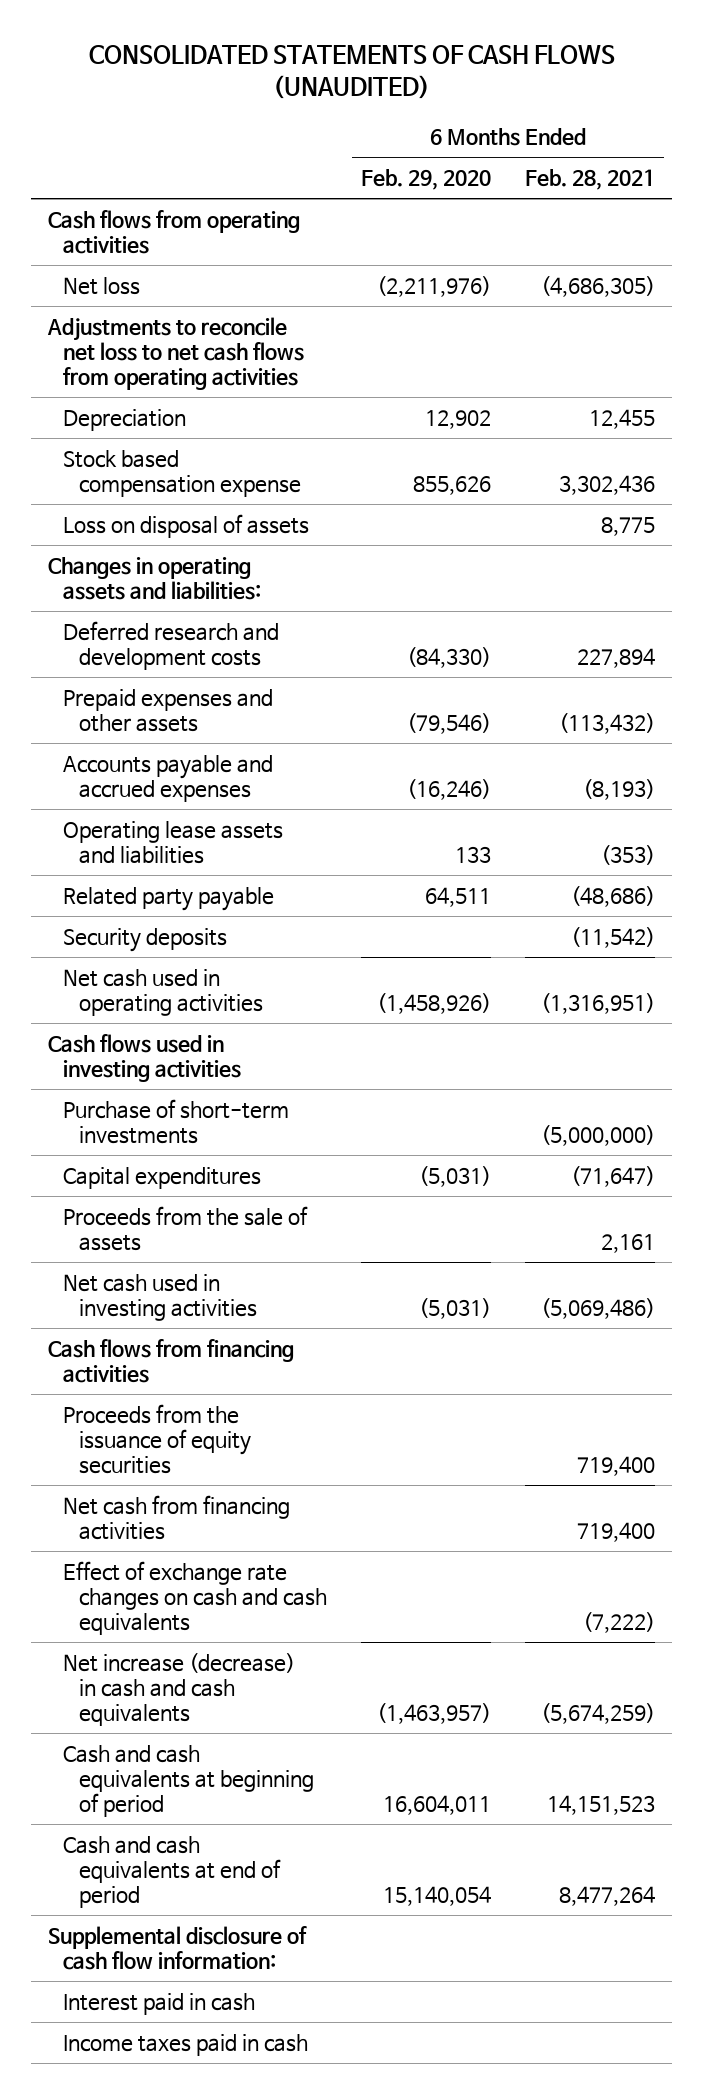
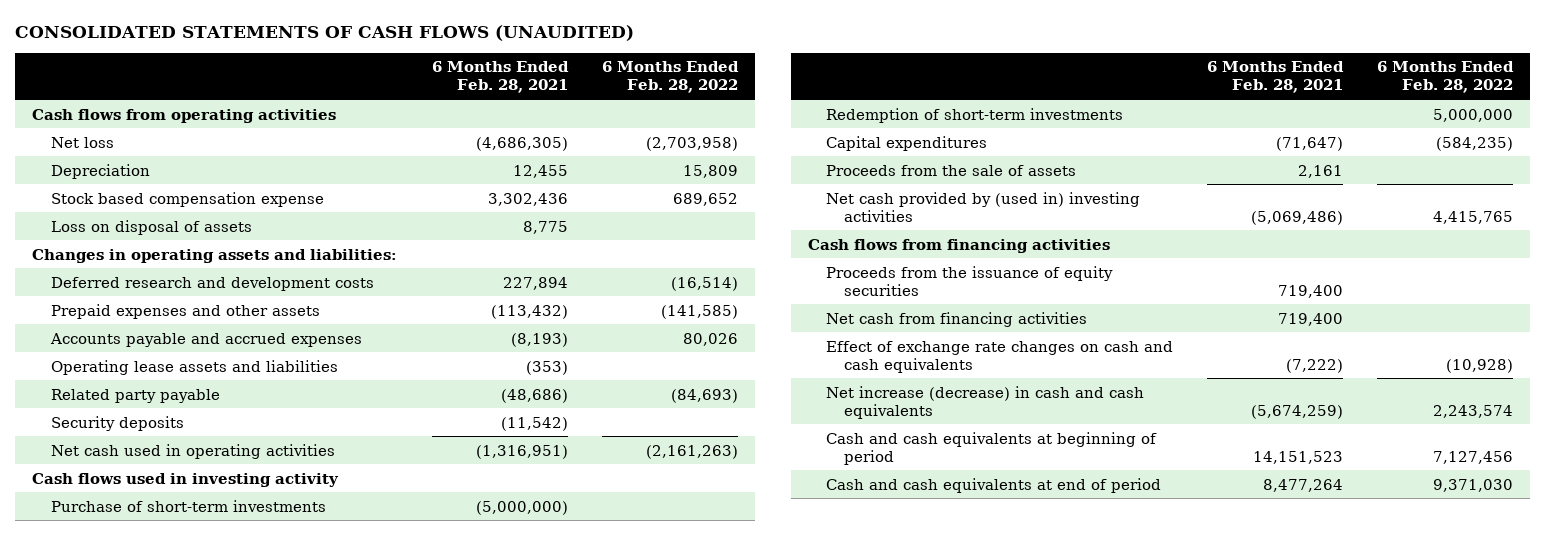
- | 6 Months Ended Feb. 29, 2020 | 6 Months Ended Feb. 28, 2021
+ | 6 Months Ended Feb. 28, 2021 | 6 Months Ended Feb. 28, 2022
- Adjustments to reconcile net loss to net cash flows from operating activities
- Cash flows used in investing activities
+ Cash flows used in investing activity
+ Redemption of short-term investments | | 5,000,000
- Net cash used in investing activities | (5,031) | (5,069,486)
+ Net cash provided by (used in) investing activities | (5,069,486) | 4,415,765
- Supplemental disclosure of cash flow information:
- Interest paid in cash
- Income taxes paid in cash

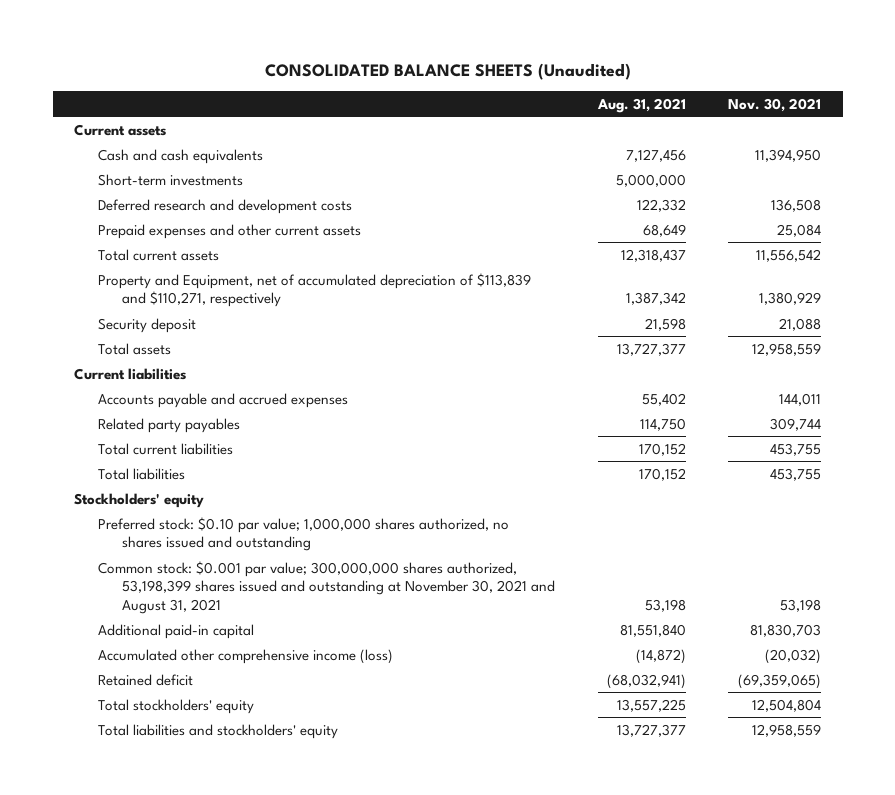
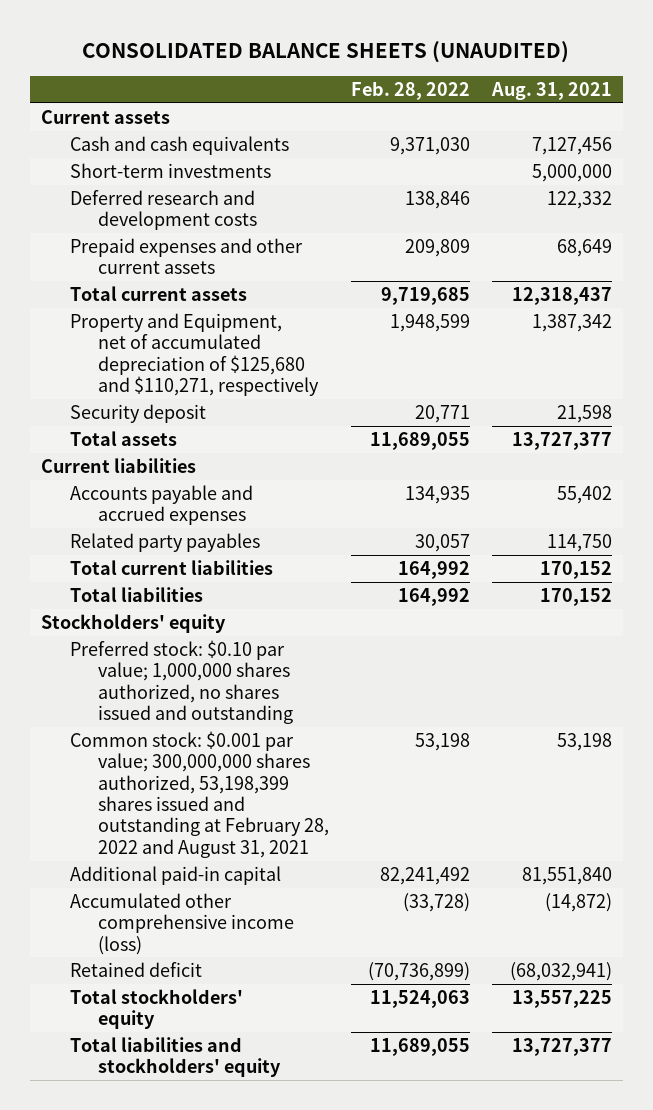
- CONSOLIDATED BALANCE SHEETS (Unaudited)
+ CONSOLIDATED BALANCE SHEETS (UNAUDITED)
- | Aug. 31, 2021 | Nov. 30, 2021
+ | Feb. 28, 2022 | Aug. 31, 2021
- Property and Equipment, net of accumulated depreciation of $113,839 and $110,271, respectively | 1,387,342 | 1,380,929
+ Property and Equipment, net of accumulated depreciation of $125,680 and $110,271, respectively | 1,948,599 | 1,387,342
- Common stock: $0.001 par value; 300,000,000 shares authorized, 53,198,399 shares issued and outstanding at November 30, 2021 and August 31, 2021 | 53,198 | 53,198
+ Common stock: $0.001 par value; 300,000,000 shares authorized, 53,198,399 shares issued and outstanding at February 28, 2022 and August 31, 2021 | 53,198 | 53,198

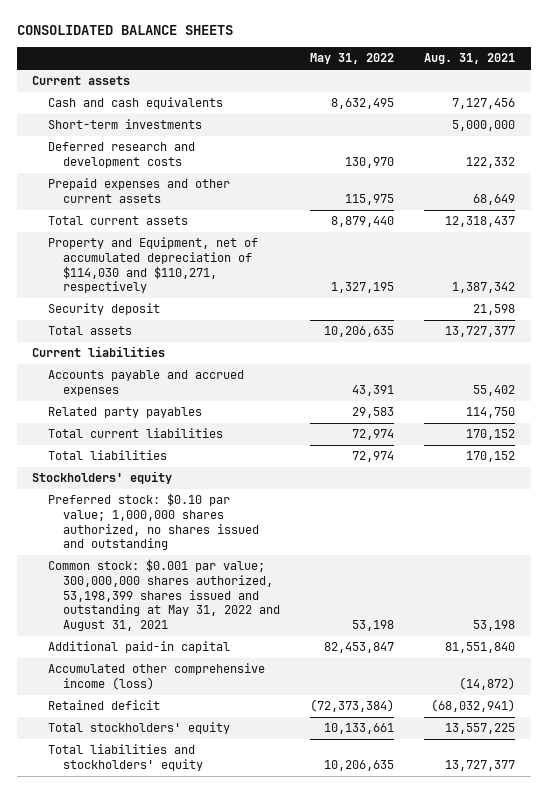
- CONSOLIDATED BALANCE SHEETS (UNAUDITED)
+ CONSOLIDATED BALANCE SHEETS
- | Feb. 28, 2022 | Aug. 31, 2021
+ | May 31, 2022 | Aug. 31, 2021
- Property and Equipment, net of accumulated depreciation of $125,680 and $110,271, respectively | 1,948,599 | 1,387,342
+ Property and Equipment, net of accumulated depreciation of $114,030 and $110,271, respectively | 1,327,195 | 1,387,342
- Common stock: $0.001 par value; 300,000,000 shares authorized, 53,198,399 shares issued and outstanding at February 28, 2022 and August 31, 2021 | 53,198 | 53,198
+ Common stock: $0.001 par value; 300,000,000 shares authorized, 53,198,399 shares issued and outstanding at May 31, 2022 and August 31, 2021 | 53,198 | 53,198

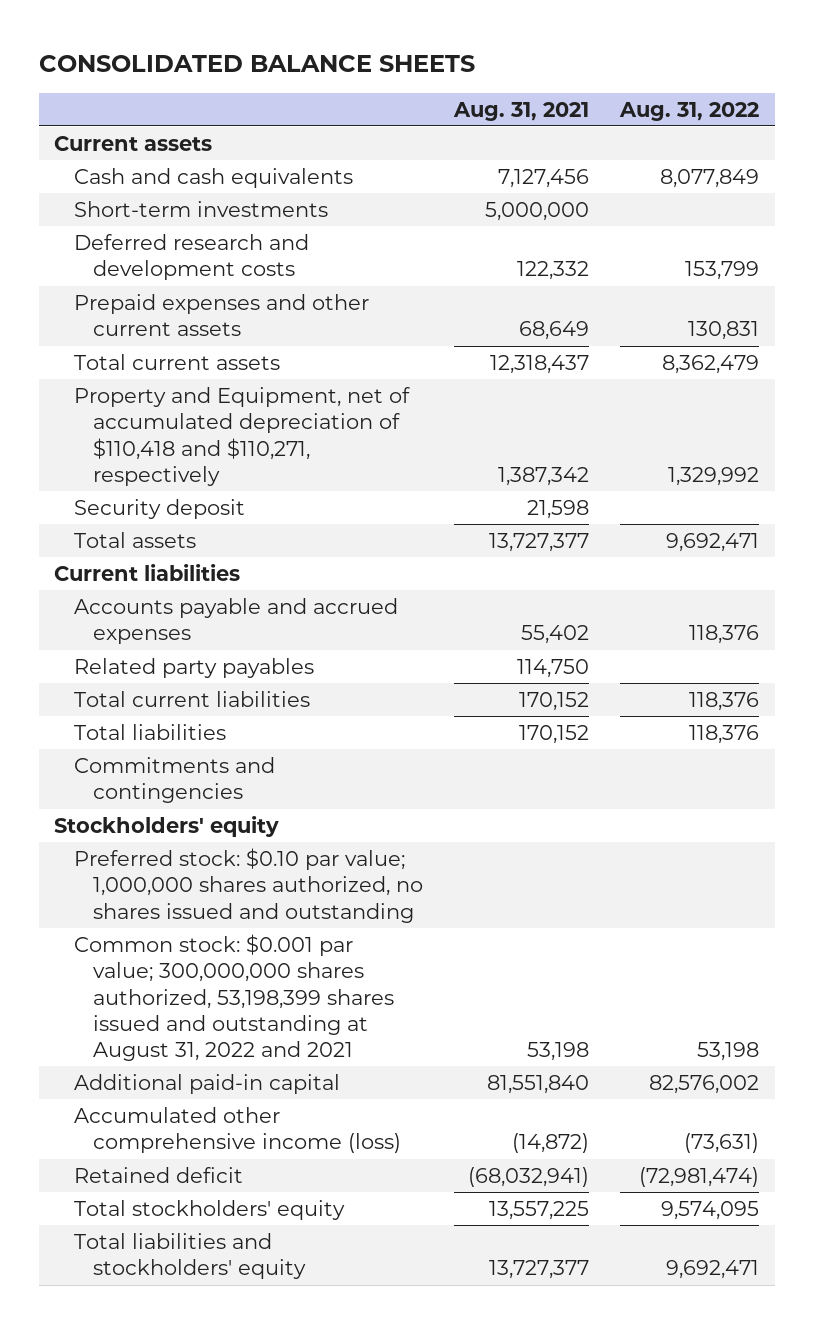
- | May 31, 2022 | Aug. 31, 2021
+ | Aug. 31, 2021 | Aug. 31, 2022
- Property and Equipment, net of accumulated depreciation of $114,030 and $110,271, respectively | 1,327,195 | 1,387,342
+ Property and Equipment, net of accumulated depreciation of $110,418 and $110,271, respectively | 1,387,342 | 1,329,992
+ Commitments and contingencies
- Common stock: $0.001 par value; 300,000,000 shares authorized, 53,198,399 shares issued and outstanding at May 31, 2022 and August 31, 2021 | 53,198 | 53,198
+ Common stock: $0.001 par value; 300,000,000 shares authorized, 53,198,399 shares issued and outstanding at August 31, 2022 and 2021 | 53,198 | 53,198

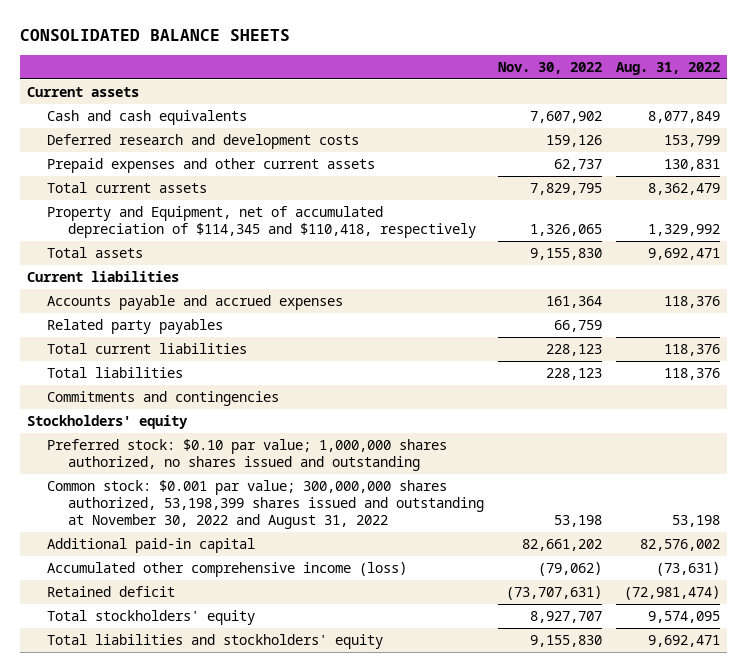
- | Aug. 31, 2021 | Aug. 31, 2022
+ | Nov. 30, 2022 | Aug. 31, 2022
- Short-term investments | 5,000,000 |
- Property and Equipment, net of accumulated depreciation of $110,418 and $110,271, respectively | 1,387,342 | 1,329,992
- Security deposit | 21,598 |
+ Property and Equipment, net of accumulated depreciation of $114,345 and $110,418, respectively | 1,326,065 | 1,329,992
- Common stock: $0.001 par value; 300,000,000 shares authorized, 53,198,399 shares issued and outstanding at August 31, 2022 and 2021 | 53,198 | 53,198
+ Common stock: $0.001 par value; 300,000,000 shares authorized, 53,198,399 shares issued and outstanding at November 30, 2022 and August 31, 2022 | 53,198 | 53,198

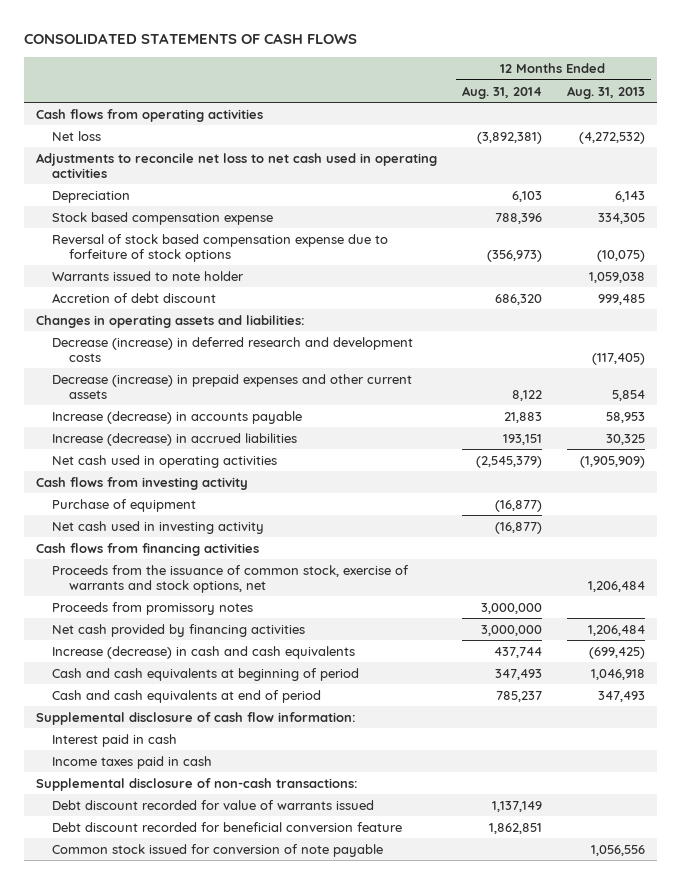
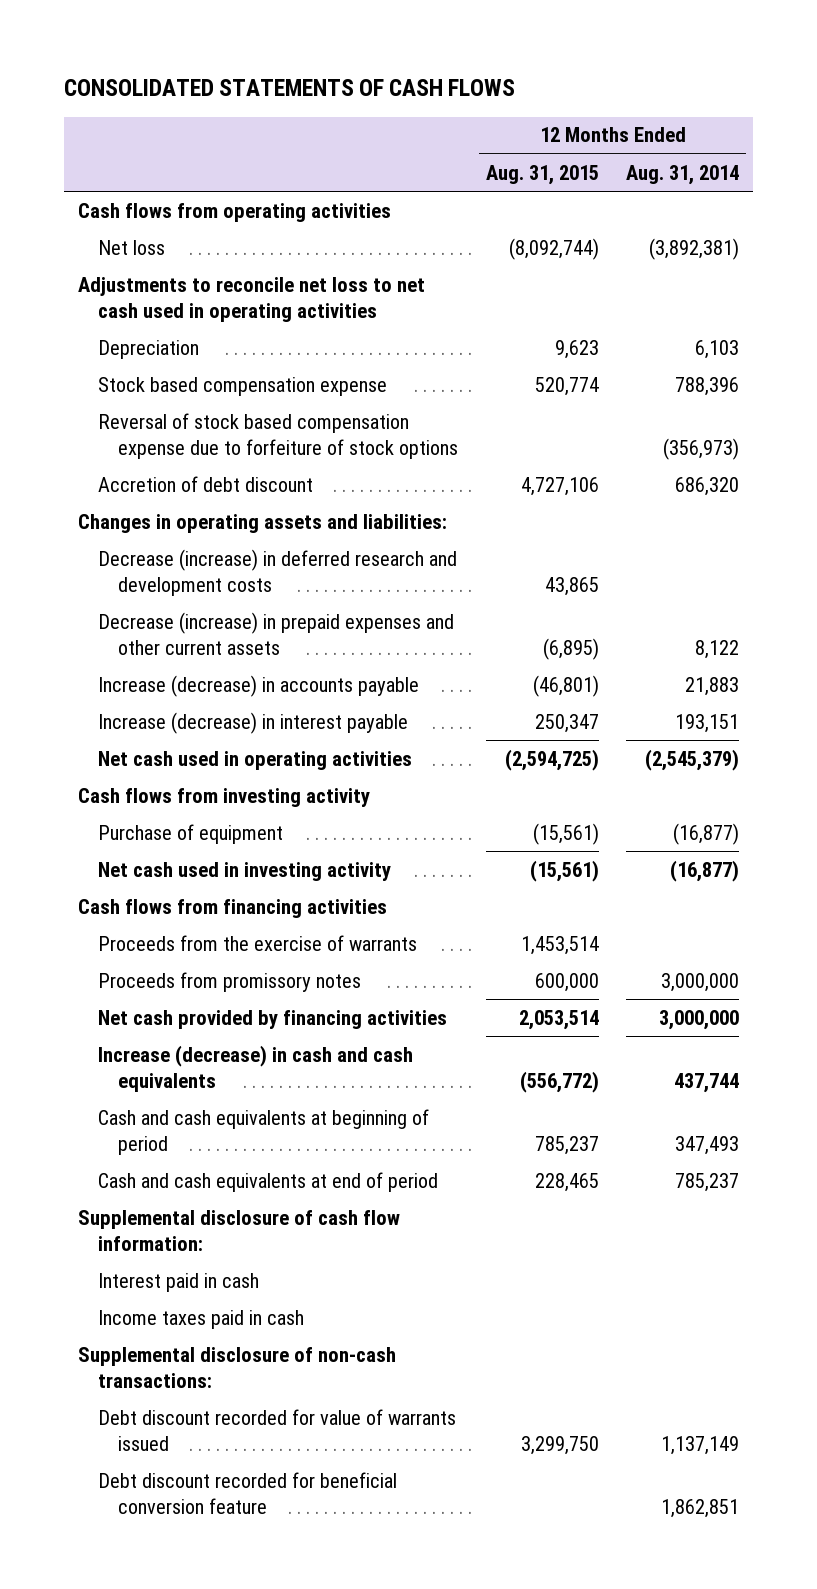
- | 12 Months Ended Aug. 31, 2014 | 12 Months Ended Aug. 31, 2013
+ | 12 Months Ended Aug. 31, 2015 | 12 Months Ended Aug. 31, 2014
- Warrants issued to note holder | | 1,059,038
- Increase (decrease) in accrued liabilities | 193,151 | 30,325
+ Increase (decrease) in interest payable | 250,347 | 193,151
- Proceeds from the issuance of common stock, exercise of warrants and stock options, net | | 1,206,484
+ Proceeds from the exercise of warrants | 1,453,514 |
- Common stock issued for conversion of note payable | | 1,056,556

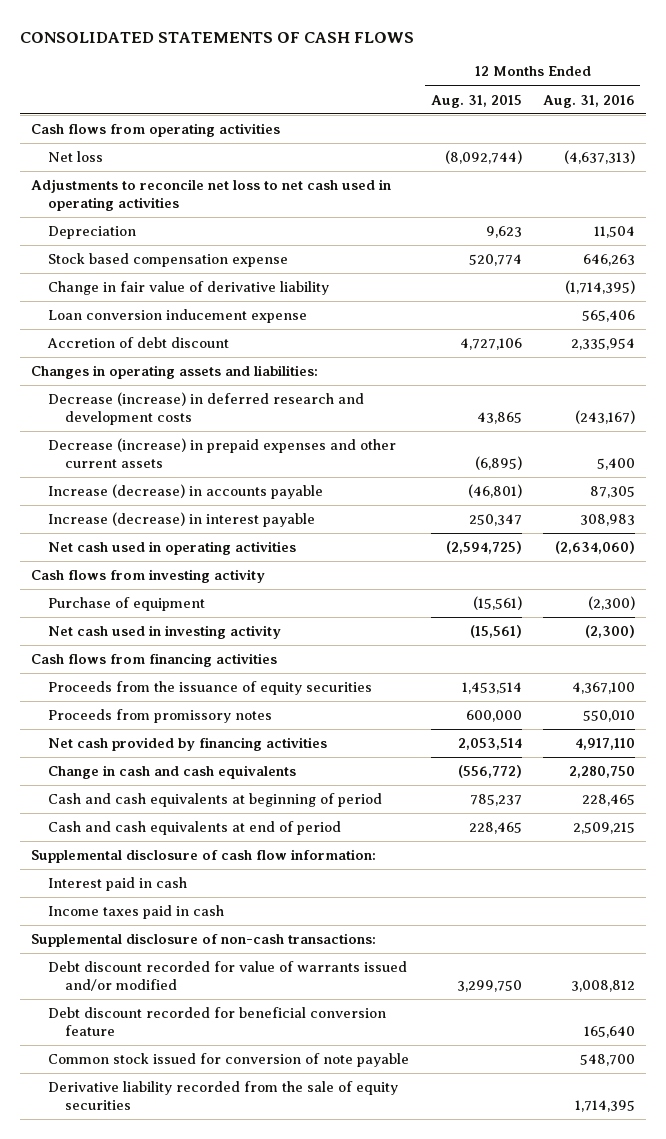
- | 12 Months Ended Aug. 31, 2015 | 12 Months Ended Aug. 31, 2014
+ | 12 Months Ended Aug. 31, 2015 | 12 Months Ended Aug. 31, 2016
- Reversal of stock based compensation expense due to forfeiture of stock options | | (356,973)
+ Change in fair value of derivative liability | | (1,714,395)
+ Loan conversion inducement expense | | 565,406
- Proceeds from the exercise of warrants | 1,453,514 |
+ Proceeds from the issuance of equity securities | 1,453,514 | 4,367,100
- Increase (decrease) in cash and cash equivalents | (556,772) | 437,744
+ Change in cash and cash equivalents | (556,772) | 2,280,750
- Debt discount recorded for value of warrants issued | 3,299,750 | 1,137,149
+ Debt discount recorded for value of warrants issued and/or modified | 3,299,750 | 3,008,812
+ Common stock issued for conversion of note payable | | 548,700
+ Derivative liability recorded from the sale of equity securities | | 1,714,395

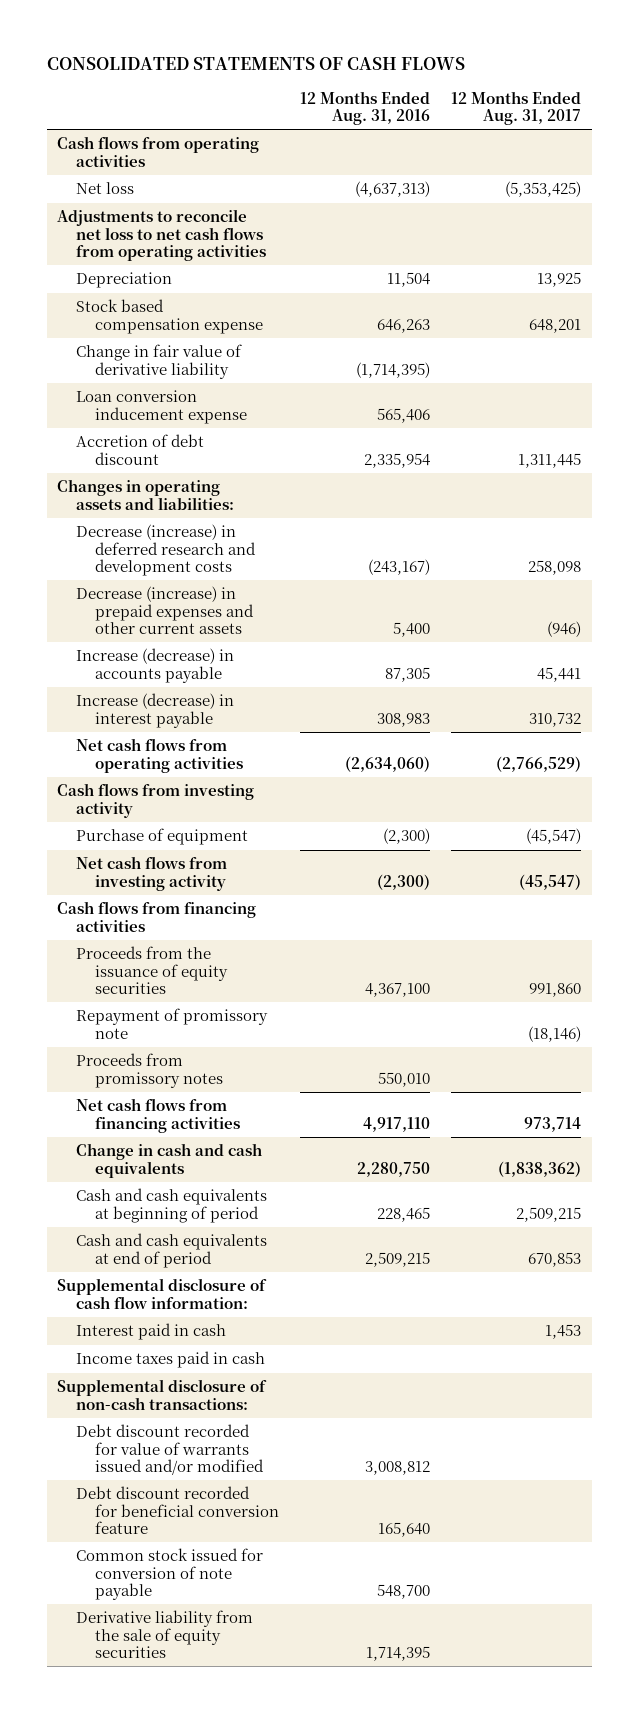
- | 12 Months Ended Aug. 31, 2015 | 12 Months Ended Aug. 31, 2016
+ | 12 Months Ended Aug. 31, 2016 | 12 Months Ended Aug. 31, 2017
- Adjustments to reconcile net loss to net cash used in operating activities
+ Adjustments to reconcile net loss to net cash flows from operating activities
- Net cash used in operating activities | (2,594,725) | (2,634,060)
+ Net cash flows from operating activities | (2,634,060) | (2,766,529)
- Net cash used in investing activity | (15,561) | (2,300)
+ Net cash flows from investing activity | (2,300) | (45,547)
+ Repayment of promissory note | | (18,146)
- Net cash provided by financing activities | 2,053,514 | 4,917,110
+ Net cash flows from financing activities | 4,917,110 | 973,714
- Derivative liability recorded from the sale of equity securities | | 1,714,395
+ Derivative liability from the sale of equity securities | 1,714,395 |

